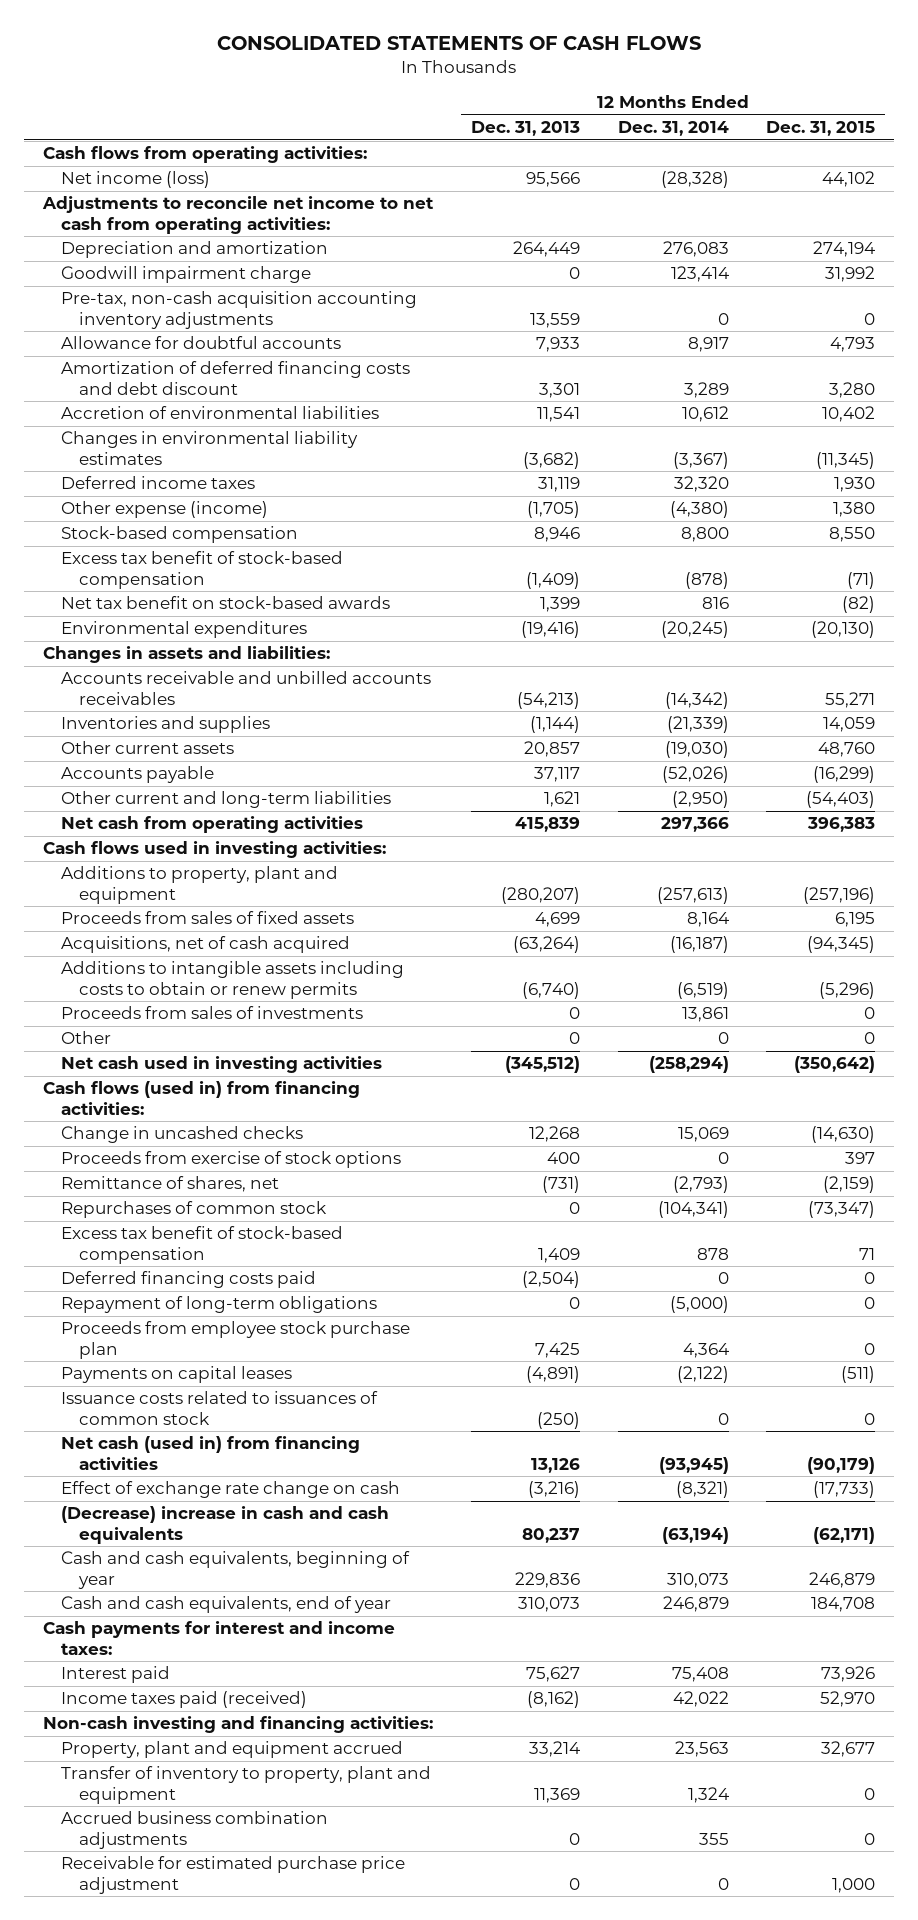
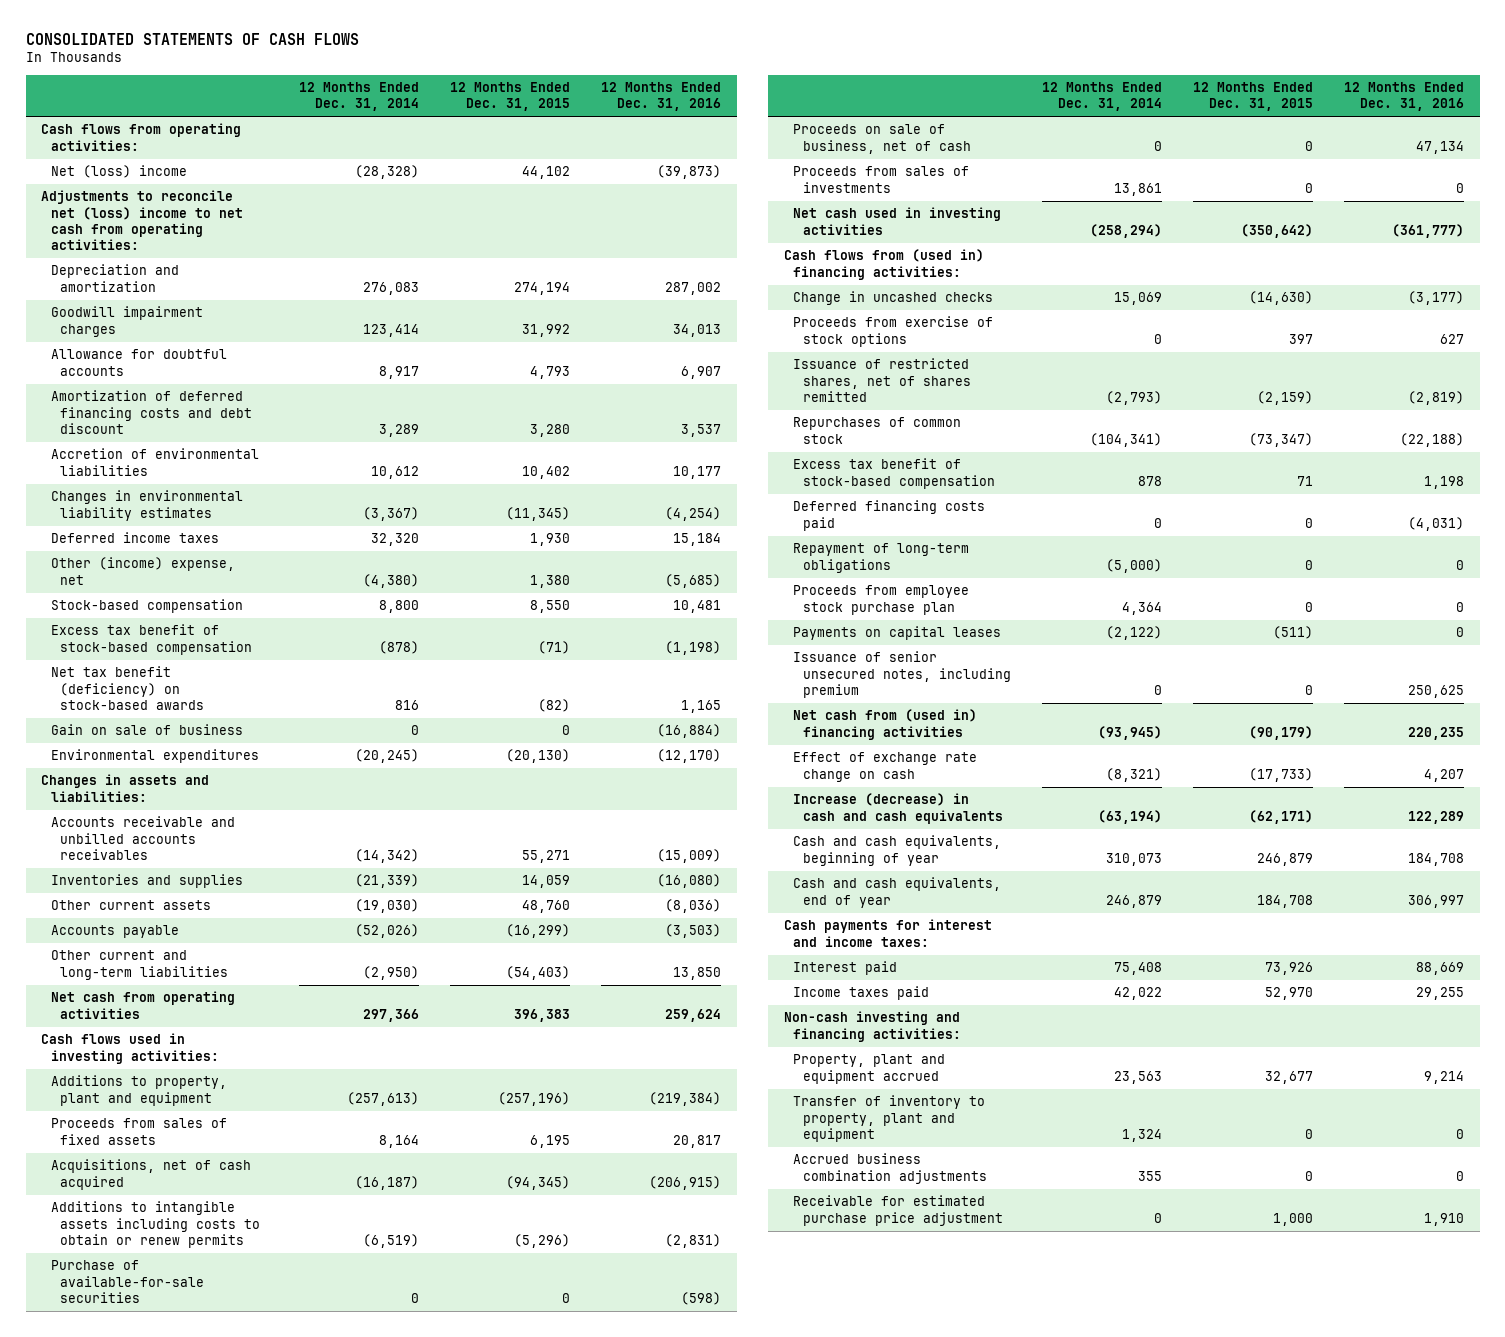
- | 12 Months Ended Dec. 31, 2013 | 12 Months Ended Dec. 31, 2014 | 12 Months Ended Dec. 31, 2015
+ | 12 Months Ended Dec. 31, 2014 | 12 Months Ended Dec. 31, 2015 | 12 Months Ended Dec. 31, 2016
- Net income (loss) | 95,566 | (28,328) | 44,102
- Adjustments to reconcile net income to net cash from operating activities:
+ Net (loss) income | (28,328) | 44,102 | (39,873)
+ Adjustments to reconcile net (loss) income to net cash from operating activities:
- Goodwill impairment charge | 0 | 123,414 | 31,992
- Pre-tax, non-cash acquisition accounting inventory adjustments | 13,559 | 0 | 0
+ Goodwill impairment charges | 123,414 | 31,992 | 34,013
- Other expense (income) | (1,705) | (4,380) | 1,380
+ Other (income) expense, net | (4,380) | 1,380 | (5,685)
- Net tax benefit on stock-based awards | 1,399 | 816 | (82)
+ Net tax benefit (deficiency) on stock-based awards | 816 | (82) | 1,165
+ Gain on sale of business | 0 | 0 | (16,884)
+ Purchase of available-for-sale securities | 0 | 0 | (598)
+ Proceeds on sale of business, net of cash | 0 | 0 | 47,134
- Other | 0 | 0 | 0
- Cash flows (used in) from financing activities:
+ Cash flows from (used in) financing activities:
- Remittance of shares, net | (731) | (2,793) | (2,159)
+ Issuance of restricted shares, net of shares remitted | (2,793) | (2,159) | (2,819)
- Issuance costs related to issuances of common stock | (250) | 0 | 0
- Net cash (used in) from financing activities | 13,126 | (93,945) | (90,179)
+ Issuance of senior unsecured notes, including premium | 0 | 0 | 250,625
+ Net cash from (used in) financing activities | (93,945) | (90,179) | 220,235
- (Decrease) increase in cash and cash equivalents | 80,237 | (63,194) | (62,171)
+ Increase (decrease) in cash and cash equivalents | (63,194) | (62,171) | 122,289
- Income taxes paid (received) | (8,162) | 42,022 | 52,970
+ Income taxes paid | 42,022 | 52,970 | 29,255

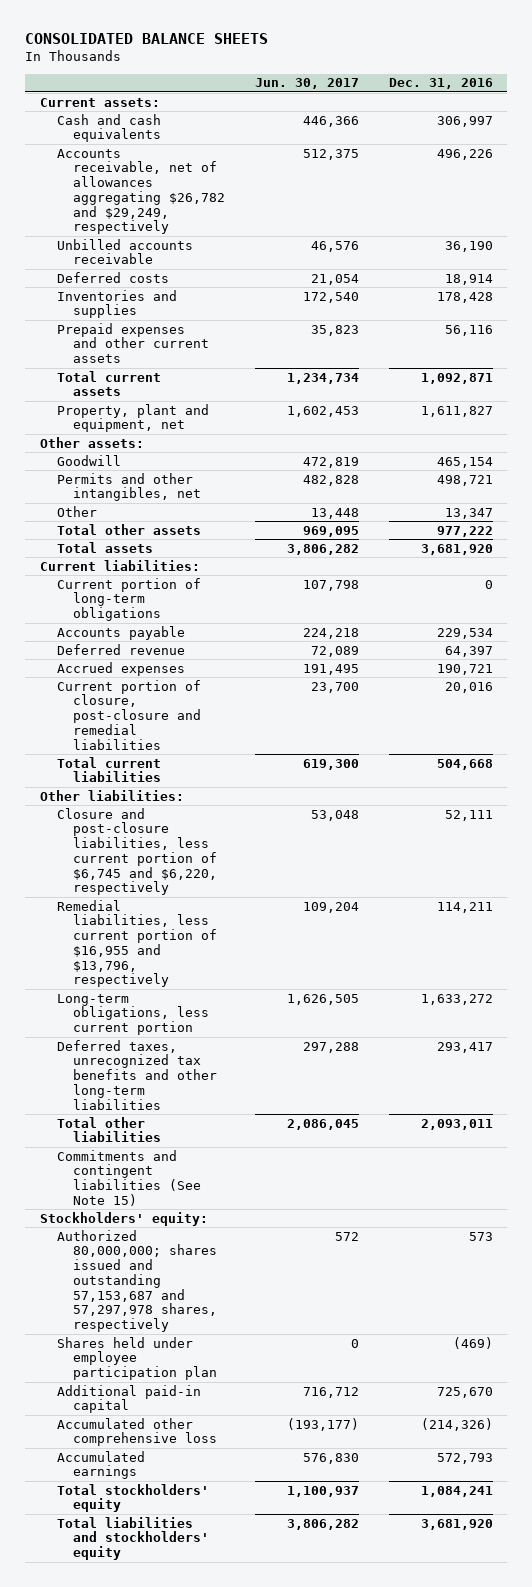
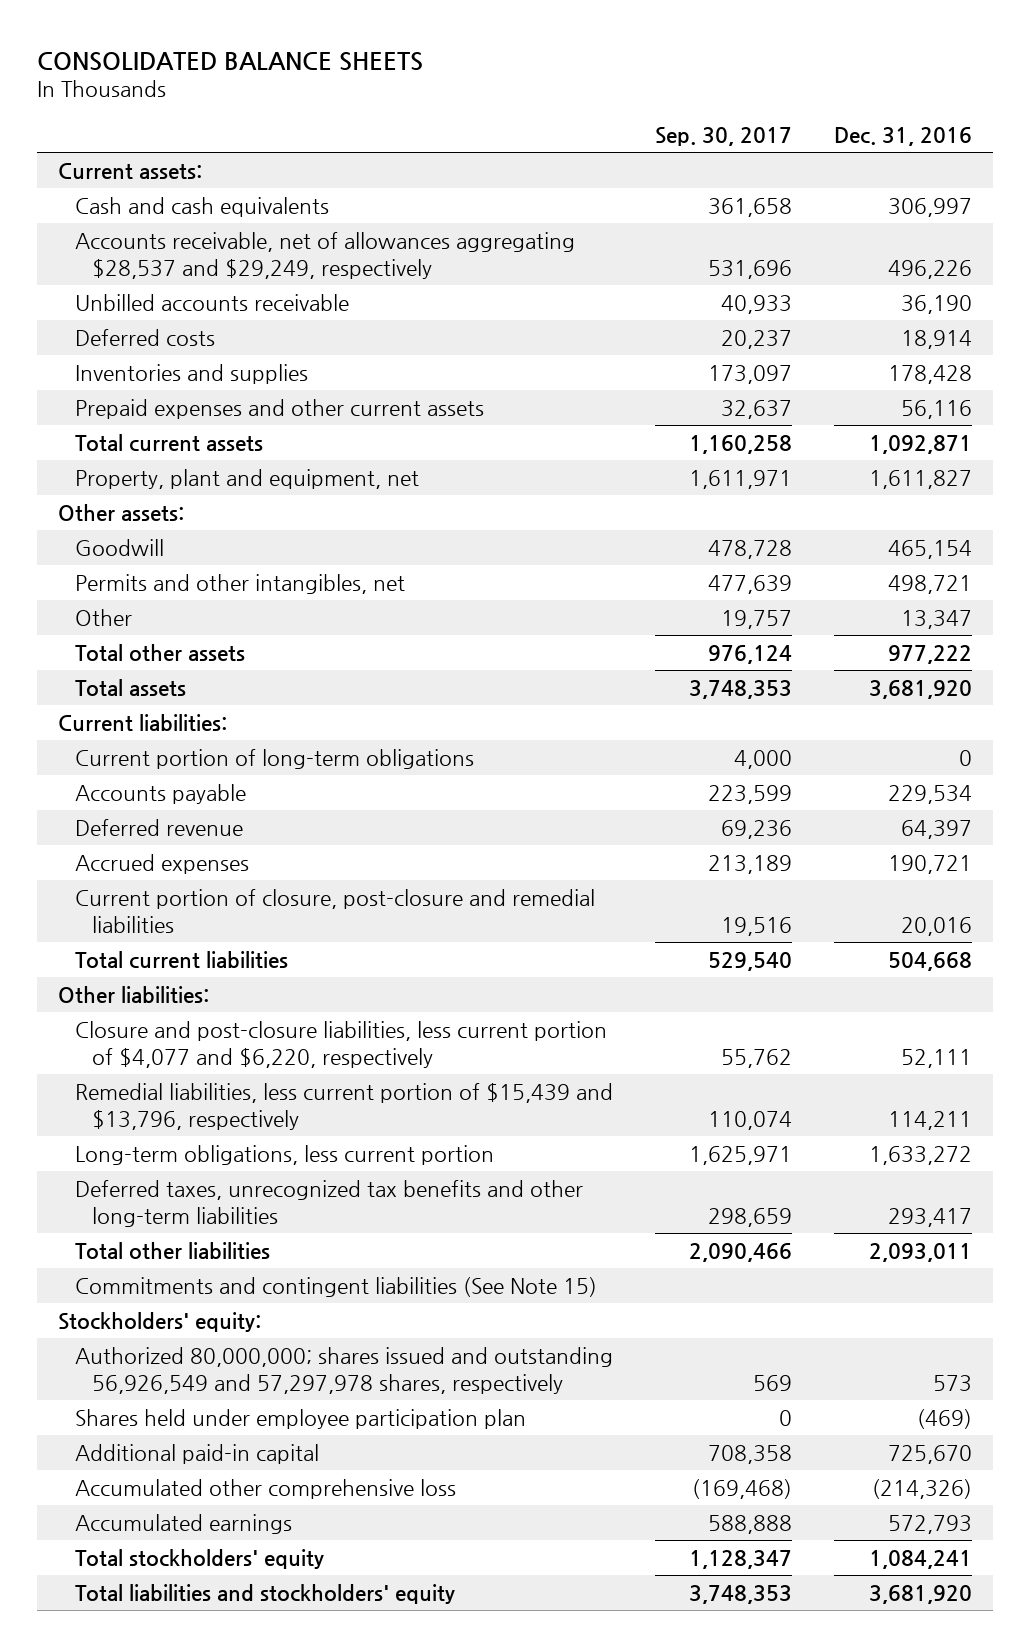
- | Jun. 30, 2017 | Dec. 31, 2016
+ | Sep. 30, 2017 | Dec. 31, 2016
- Accounts receivable, net of allowances aggregating $26,782 and $29,249, respectively | 512,375 | 496,226
+ Accounts receivable, net of allowances aggregating $28,537 and $29,249, respectively | 531,696 | 496,226
- Closure and post-closure liabilities, less current portion of $6,745 and $6,220, respectively | 53,048 | 52,111
- Remedial liabilities, less current portion of $16,955 and $13,796, respectively | 109,204 | 114,211
+ Closure and post-closure liabilities, less current portion of $4,077 and $6,220, respectively | 55,762 | 52,111
+ Remedial liabilities, less current portion of $15,439 and $13,796, respectively | 110,074 | 114,211
- Authorized 80,000,000; shares issued and outstanding 57,153,687 and 57,297,978 shares, respectively | 572 | 573
+ Authorized 80,000,000; shares issued and outstanding 56,926,549 and 57,297,978 shares, respectively | 569 | 573

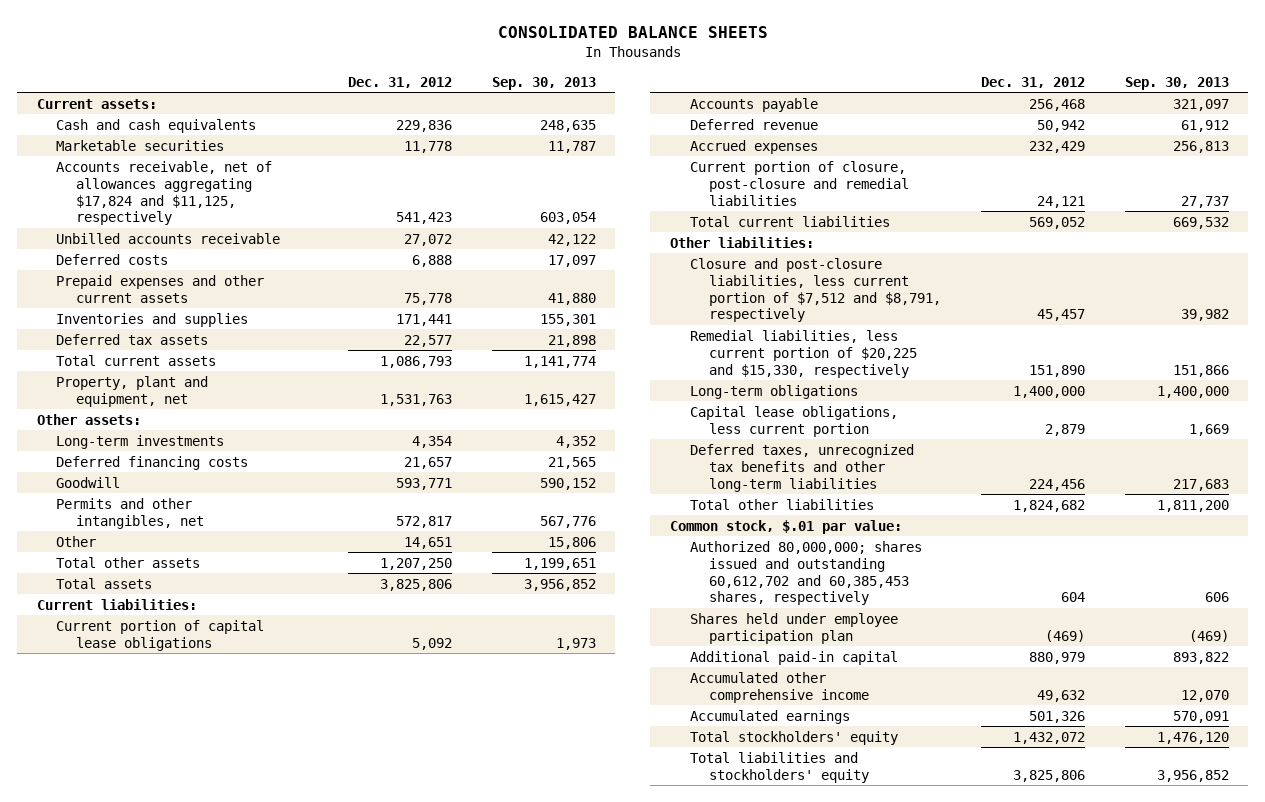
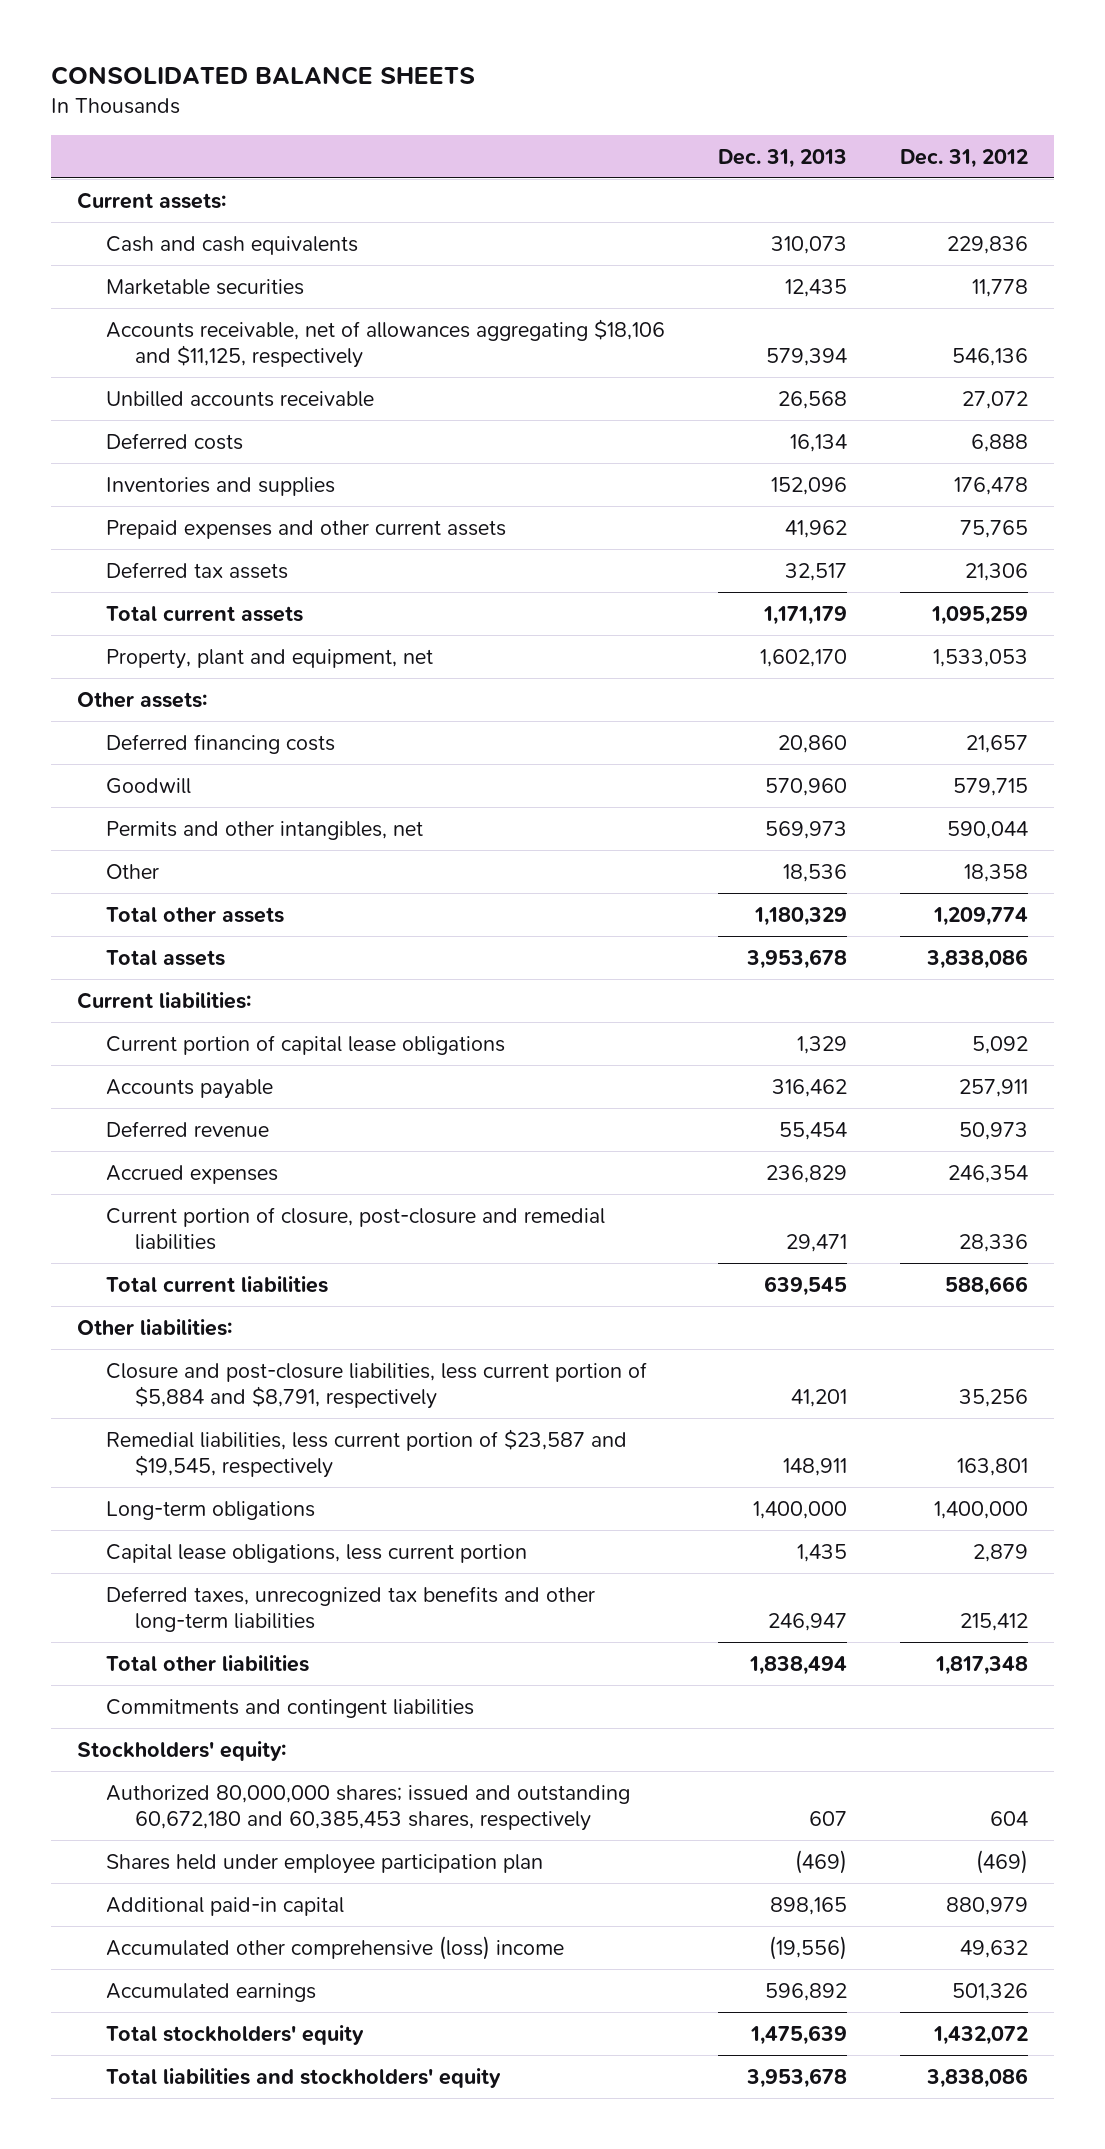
- | Dec. 31, 2012 | Sep. 30, 2013
+ | Dec. 31, 2013 | Dec. 31, 2012
- Accounts receivable, net of allowances aggregating $17,824 and $11,125, respectively | 541,423 | 603,054
+ Accounts receivable, net of allowances aggregating $18,106 and $11,125, respectively | 579,394 | 546,136
- Prepaid expenses and other current assets | 75,778 | 41,880
- Inventories and supplies | 171,441 | 155,301
- Deferred tax assets | 22,577 | 21,898
- Total current assets | 1,086,793 | 1,141,774
- Property, plant and equipment, net | 1,531,763 | 1,615,427
+ Inventories and supplies | 152,096 | 176,478
+ Prepaid expenses and other current assets | 41,962 | 75,765
+ Deferred tax assets | 32,517 | 21,306
+ Total current assets | 1,171,179 | 1,095,259
+ Property, plant and equipment, net | 1,602,170 | 1,533,053
- Long-term investments | 4,354 | 4,352
- Goodwill | 593,771 | 590,152
- Permits and other intangibles, net | 572,817 | 567,776
- Other | 14,651 | 15,806
- Total other assets | 1,207,250 | 1,199,651
- Total assets | 3,825,806 | 3,956,852
+ Goodwill | 570,960 | 579,715
+ Permits and other intangibles, net | 569,973 | 590,044
+ Other | 18,536 | 18,358
+ Total other assets | 1,180,329 | 1,209,774
+ Total assets | 3,953,678 | 3,838,086
- Accounts payable | 256,468 | 321,097
- Deferred revenue | 50,942 | 61,912
- Accrued expenses | 232,429 | 256,813
- Current portion of closure, post-closure and remedial liabilities | 24,121 | 27,737
- Total current liabilities | 569,052 | 669,532
+ Accounts payable | 316,462 | 257,911
+ Deferred revenue | 55,454 | 50,973
+ Accrued expenses | 236,829 | 246,354
+ Current portion of closure, post-closure and remedial liabilities | 29,471 | 28,336
+ Total current liabilities | 639,545 | 588,666
- Closure and post-closure liabilities, less current portion of $7,512 and $8,791, respectively | 45,457 | 39,982
- Remedial liabilities, less current portion of $20,225 and $15,330, respectively | 151,890 | 151,866
+ Closure and post-closure liabilities, less current portion of $5,884 and $8,791, respectively | 41,201 | 35,256
+ Remedial liabilities, less current portion of $23,587 and $19,545, respectively | 148,911 | 163,801
- Deferred taxes, unrecognized tax benefits and other long-term liabilities | 224,456 | 217,683
- Total other liabilities | 1,824,682 | 1,811,200
- Common stock, $.01 par value:
- Authorized 80,000,000; shares issued and outstanding 60,612,702 and 60,385,453 shares, respectively | 604 | 606
+ Deferred taxes, unrecognized tax benefits and other long-term liabilities | 246,947 | 215,412
+ Total other liabilities | 1,838,494 | 1,817,348
+ Commitments and contingent liabilities
+ Stockholders' equity:
+ Authorized 80,000,000 shares; issued and outstanding 60,672,180 and 60,385,453 shares, respectively | 607 | 604
- Accumulated other comprehensive income | 49,632 | 12,070
+ Accumulated other comprehensive (loss) income | (19,556) | 49,632
- Total liabilities and stockholders' equity | 3,825,806 | 3,956,852
+ Total liabilities and stockholders' equity | 3,953,678 | 3,838,086

